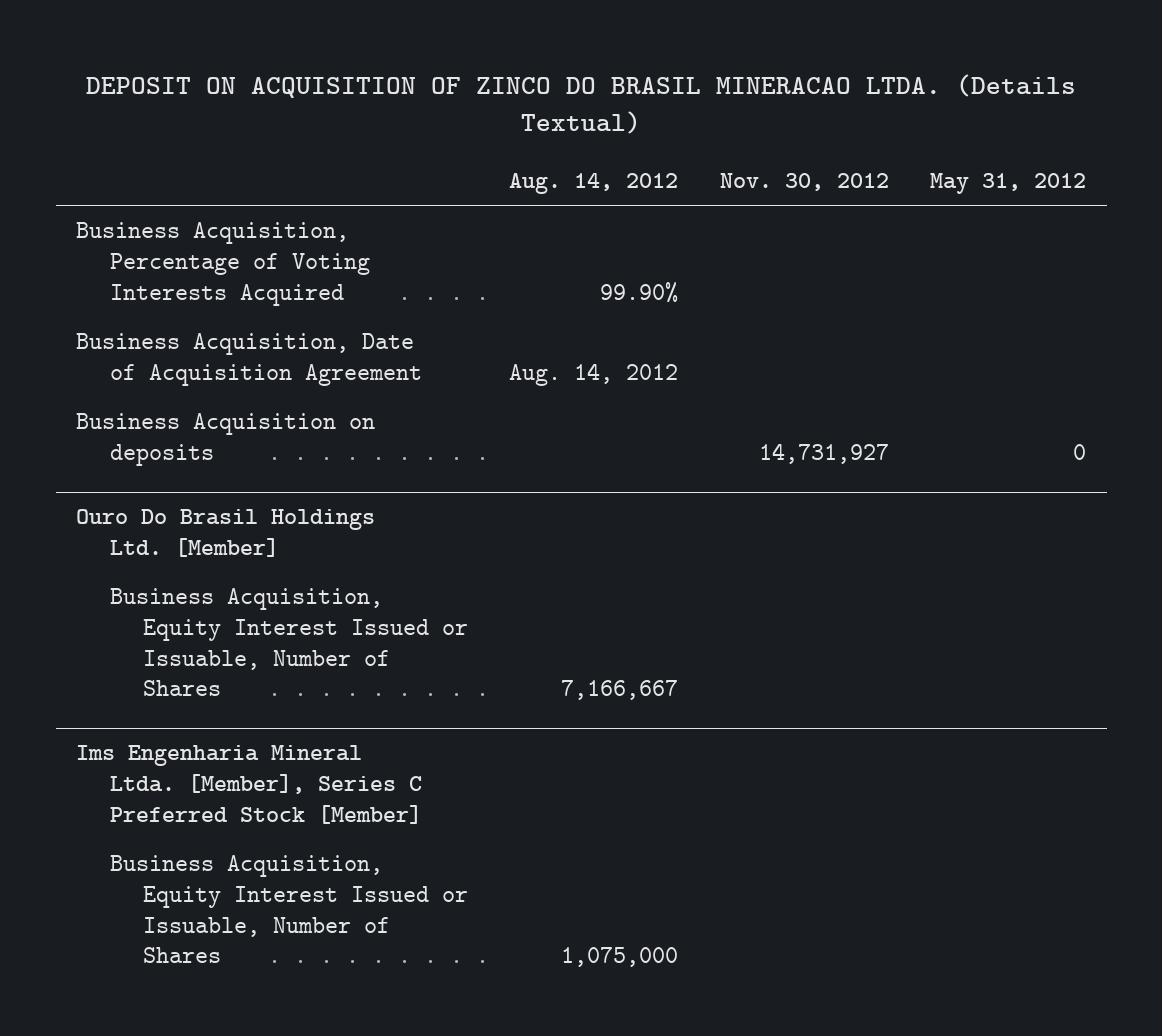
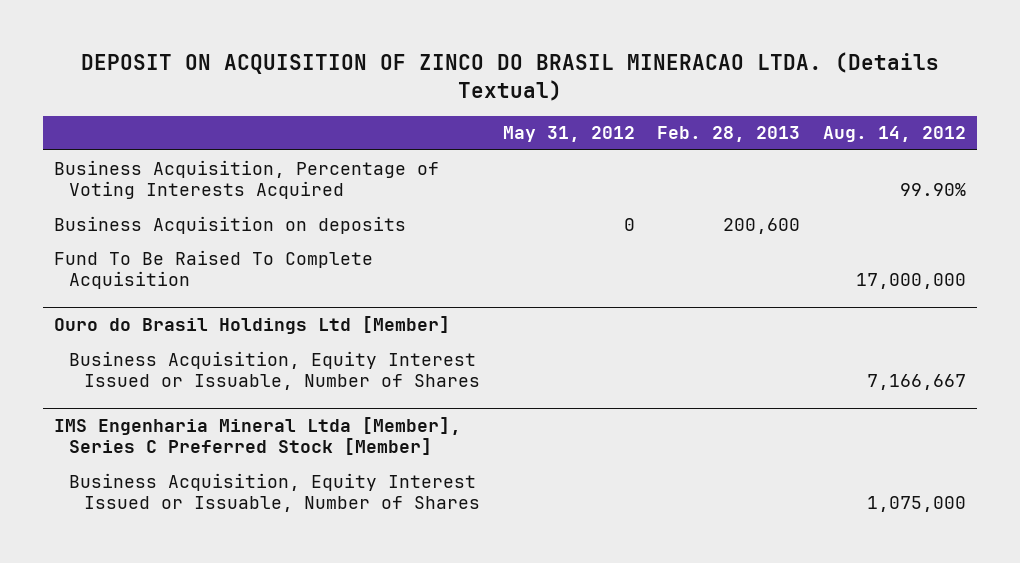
- | Aug. 14, 2012 | Nov. 30, 2012 | May 31, 2012
+ | May 31, 2012 | Feb. 28, 2013 | Aug. 14, 2012
- Business Acquisition, Date of Acquisition Agreement | Aug. 14, 2012 | |
- Ouro Do Brasil Holdings Ltd. [Member]
+ Fund To Be Raised To Complete Acquisition | | | 17,000,000
+ Ouro do Brasil Holdings Ltd [Member]
- Ims Engenharia Mineral Ltda. [Member], Series C Preferred Stock [Member]
+ IMS Engenharia Mineral Ltda [Member], Series C Preferred Stock [Member]

